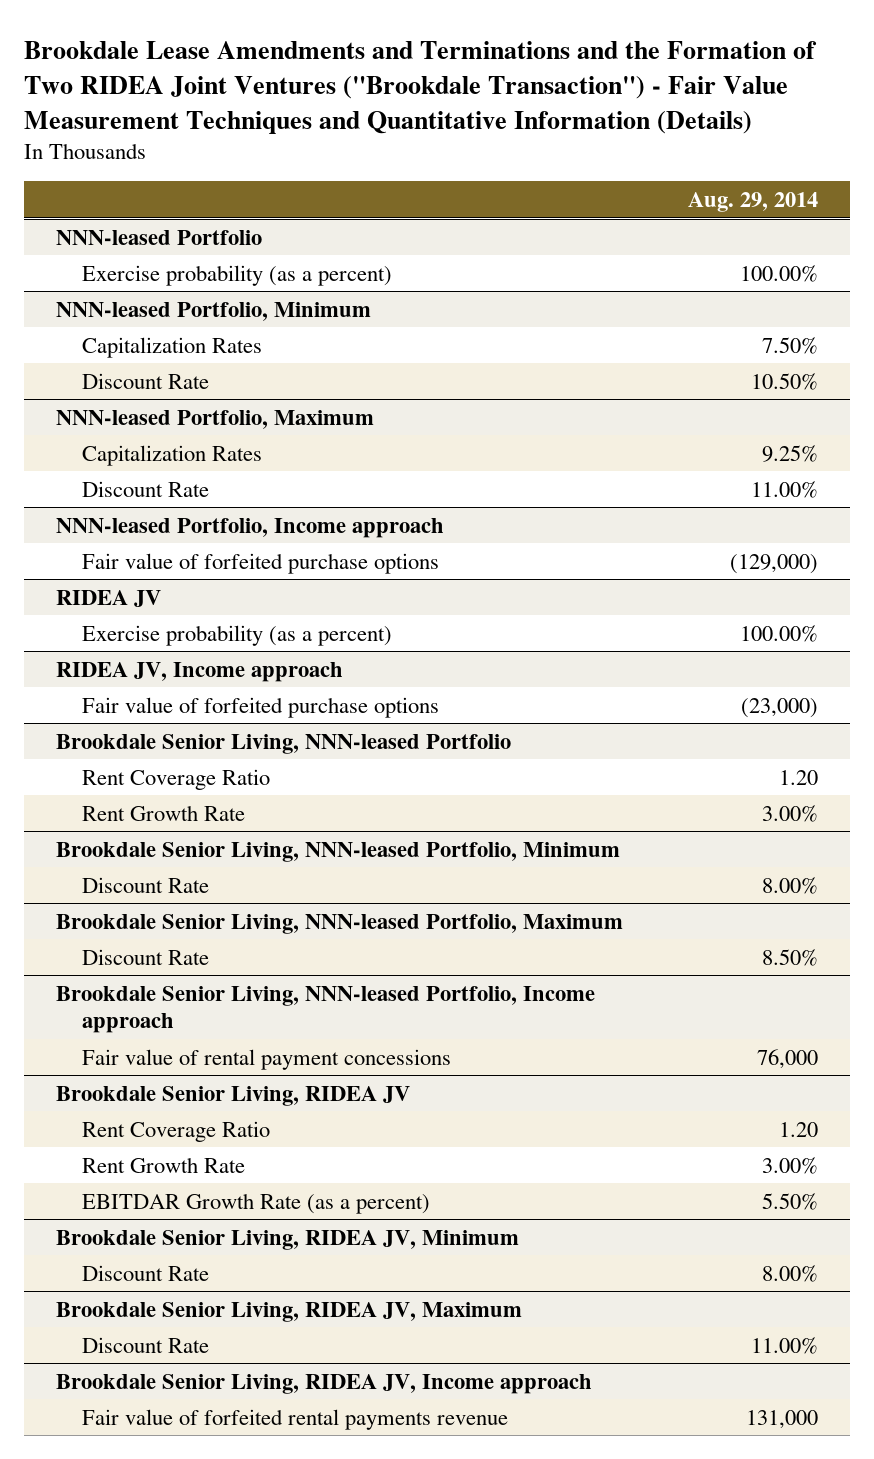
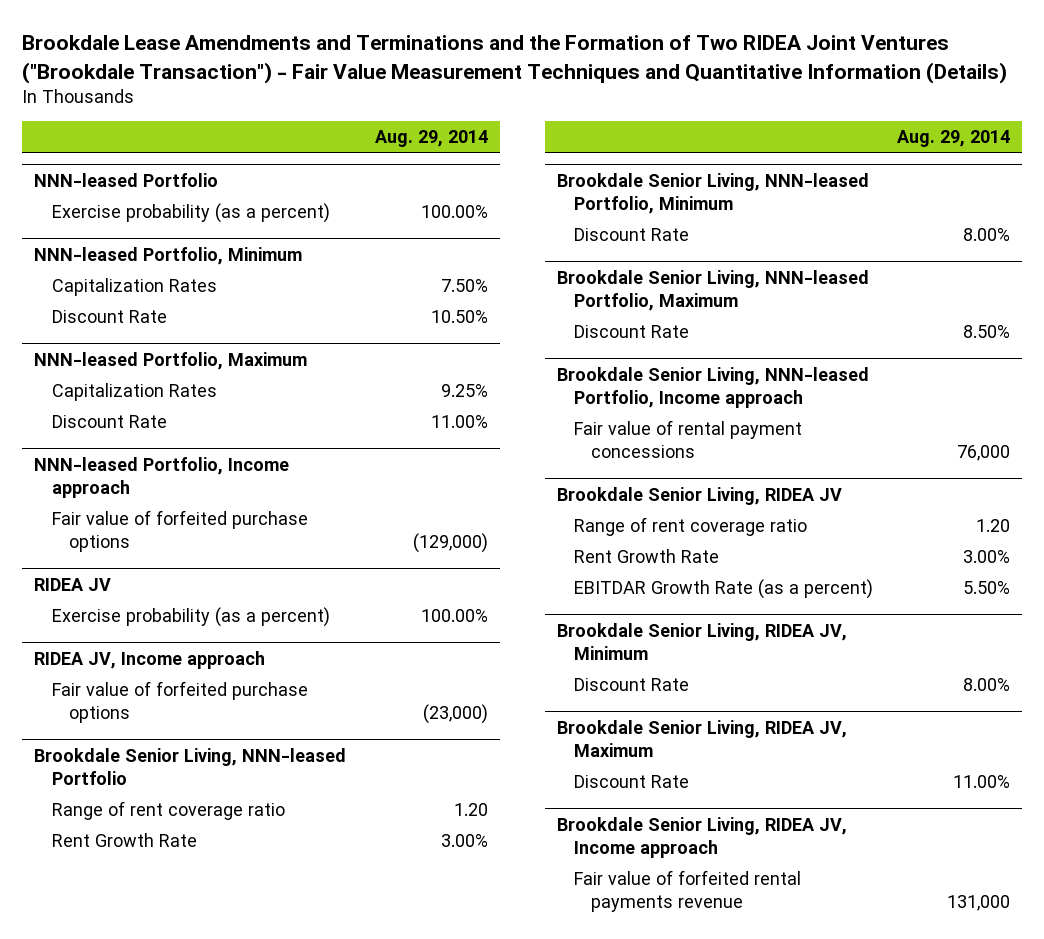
@ Brookdale Senior Living, NNN-leased Portfolio
- Rent Coverage Ratio | 1.20
+ Range of rent coverage ratio | 1.20
@ Brookdale Senior Living, RIDEA JV
- Rent Coverage Ratio | 1.20
+ Range of rent coverage ratio | 1.20

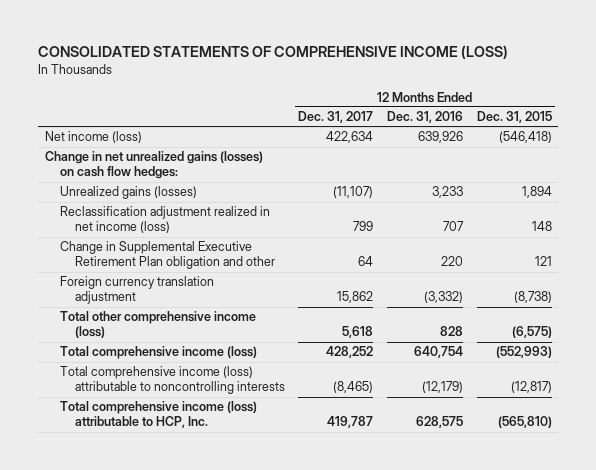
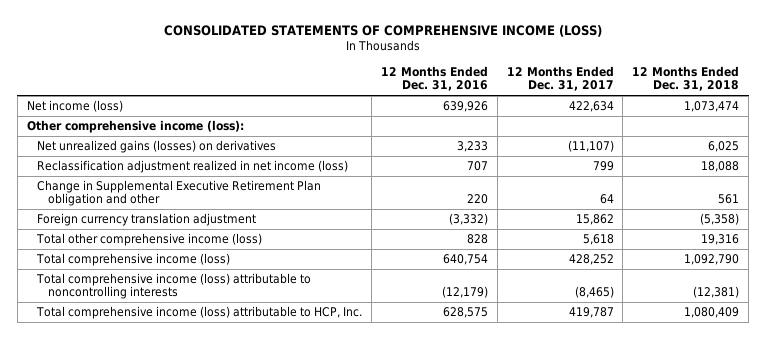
- | 12 Months Ended Dec. 31, 2017 | 12 Months Ended Dec. 31, 2016 | 12 Months Ended Dec. 31, 2015
+ | 12 Months Ended Dec. 31, 2016 | 12 Months Ended Dec. 31, 2017 | 12 Months Ended Dec. 31, 2018
- Change in net unrealized gains (losses) on cash flow hedges:
- Unrealized gains (losses) | (11,107) | 3,233 | 1,894
+ Other comprehensive income (loss):
+ Net unrealized gains (losses) on derivatives | 3,233 | (11,107) | 6,025

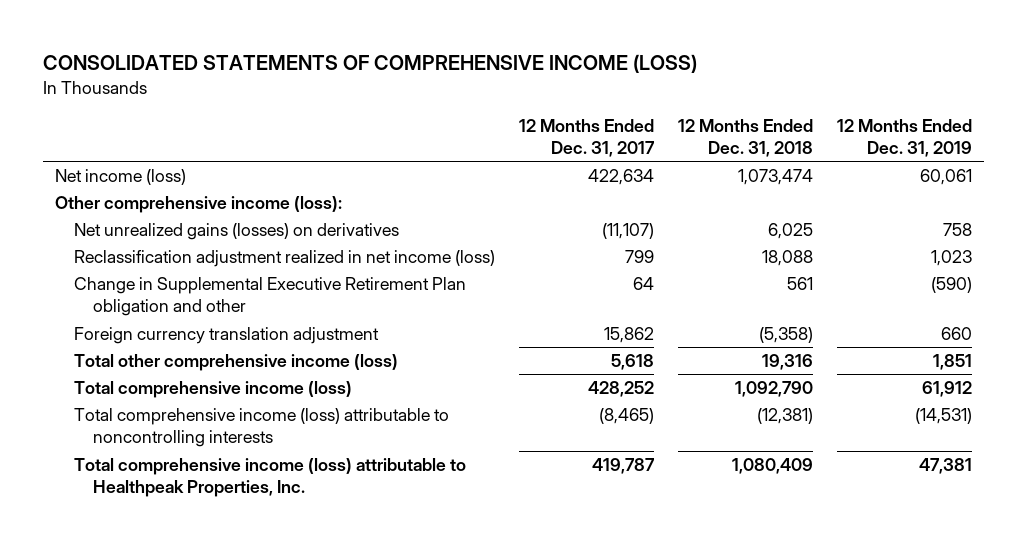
- | 12 Months Ended Dec. 31, 2016 | 12 Months Ended Dec. 31, 2017 | 12 Months Ended Dec. 31, 2018
+ | 12 Months Ended Dec. 31, 2017 | 12 Months Ended Dec. 31, 2018 | 12 Months Ended Dec. 31, 2019
- Total comprehensive income (loss) attributable to HCP, Inc. | 628,575 | 419,787 | 1,080,409
+ Total comprehensive income (loss) attributable to Healthpeak Properties, Inc. | 419,787 | 1,080,409 | 47,381

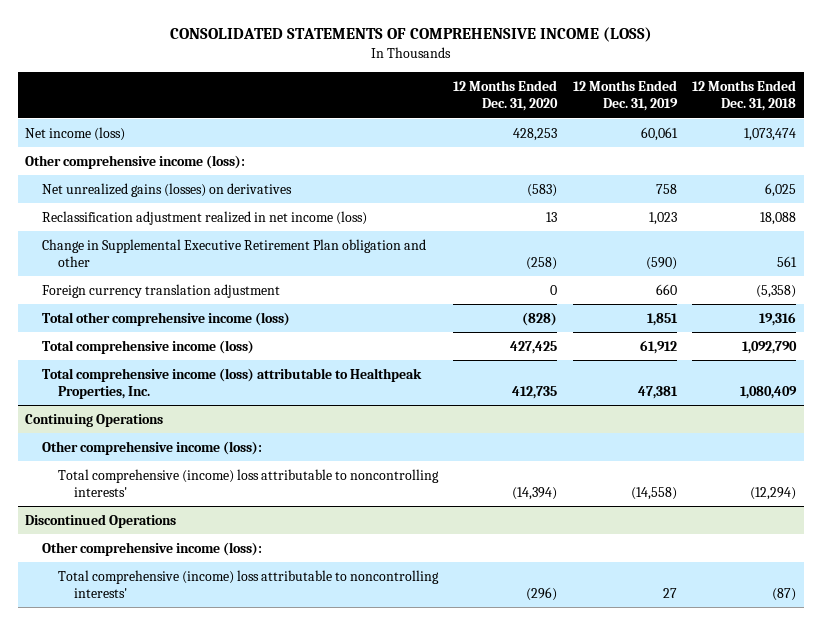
- | 12 Months Ended Dec. 31, 2017 | 12 Months Ended Dec. 31, 2018 | 12 Months Ended Dec. 31, 2019
+ | 12 Months Ended Dec. 31, 2020 | 12 Months Ended Dec. 31, 2019 | 12 Months Ended Dec. 31, 2018
- Total comprehensive income (loss) attributable to noncontrolling interests | (8,465) | (12,381) | (14,531)
+ Continuing Operations
+ Other comprehensive income (loss):
+ Total comprehensive (income) loss attributable to noncontrolling interests' | (14,394) | (14,558) | (12,294)
+ Discontinued Operations
+ Other comprehensive income (loss):
+ Total comprehensive (income) loss attributable to noncontrolling interests' | (296) | 27 | (87)

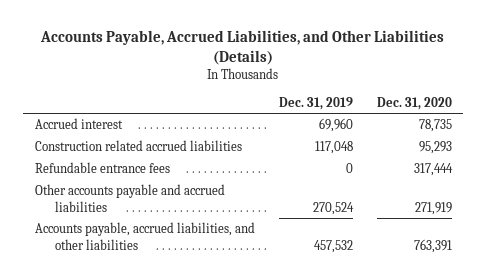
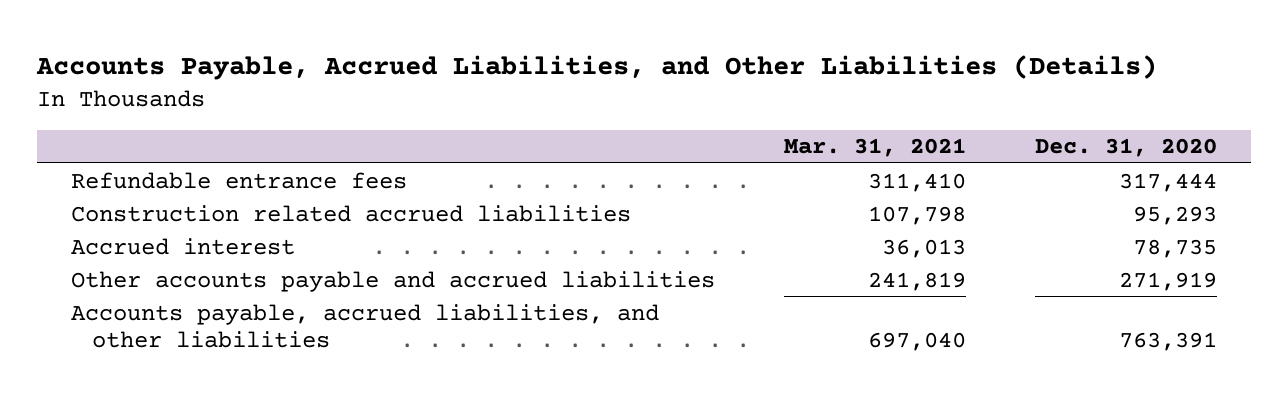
- | Dec. 31, 2019 | Dec. 31, 2020
+ | Mar. 31, 2021 | Dec. 31, 2020
moved down: Construction related accrued liabilities | 107,798 | 95,293
moved down: Accrued interest | 36,013 | 78,735

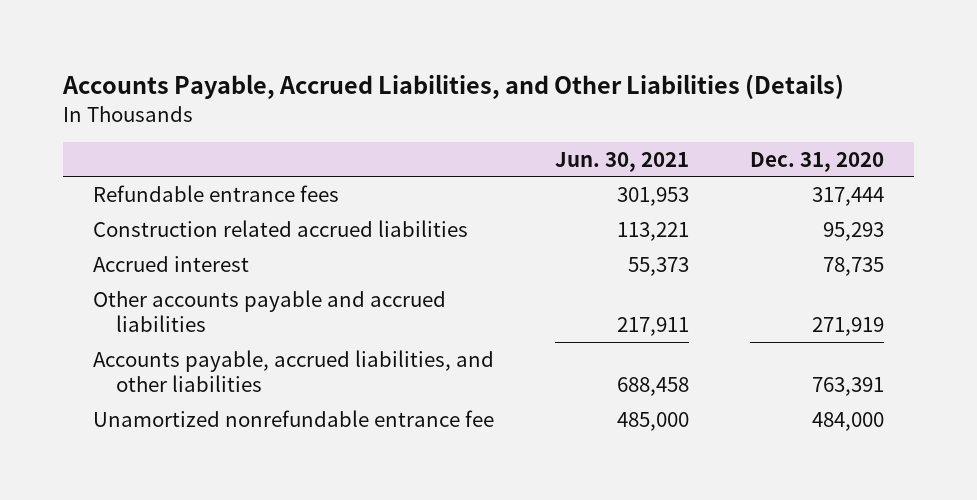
- | Mar. 31, 2021 | Dec. 31, 2020
+ | Jun. 30, 2021 | Dec. 31, 2020
+ Unamortized nonrefundable entrance fee | 485,000 | 484,000

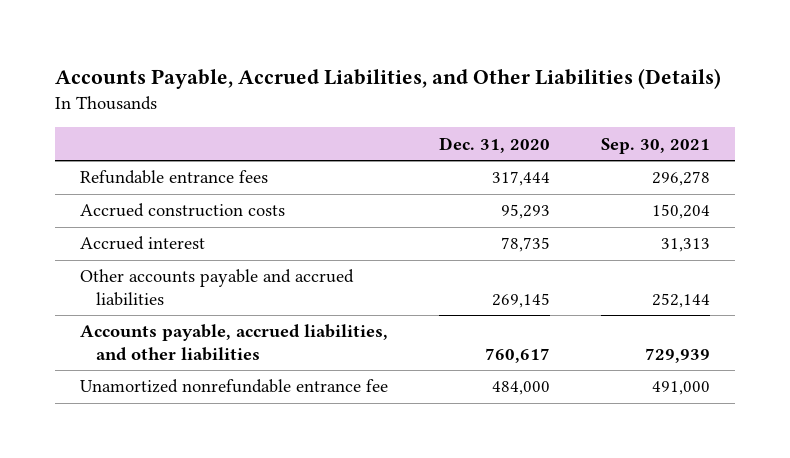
- | Jun. 30, 2021 | Dec. 31, 2020
+ | Dec. 31, 2020 | Sep. 30, 2021
- Construction related accrued liabilities | 113,221 | 95,293
+ Accrued construction costs | 95,293 | 150,204
- Other accounts payable and accrued liabilities | 217,911 | 271,919
- Accounts payable, accrued liabilities, and other liabilities | 688,458 | 763,391
+ Other accounts payable and accrued liabilities | 269,145 | 252,144
+ Accounts payable, accrued liabilities, and other liabilities | 760,617 | 729,939

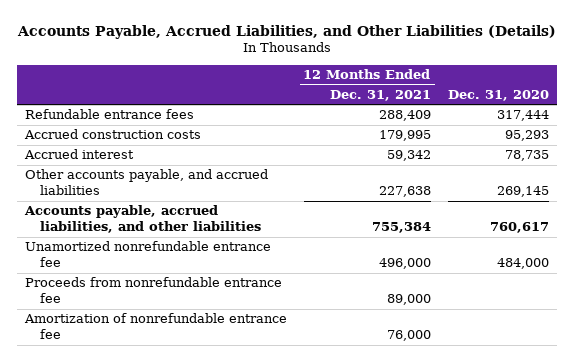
- | Dec. 31, 2020 | Sep. 30, 2021
+ | 12 Months Ended Dec. 31, 2021 | Dec. 31, 2020
- Other accounts payable and accrued liabilities | 269,145 | 252,144
+ Other accounts payable, and accrued liabilities | 227,638 | 269,145
+ Proceeds from nonrefundable entrance fee | 89,000 |
+ Amortization of nonrefundable entrance fee | 76,000 |

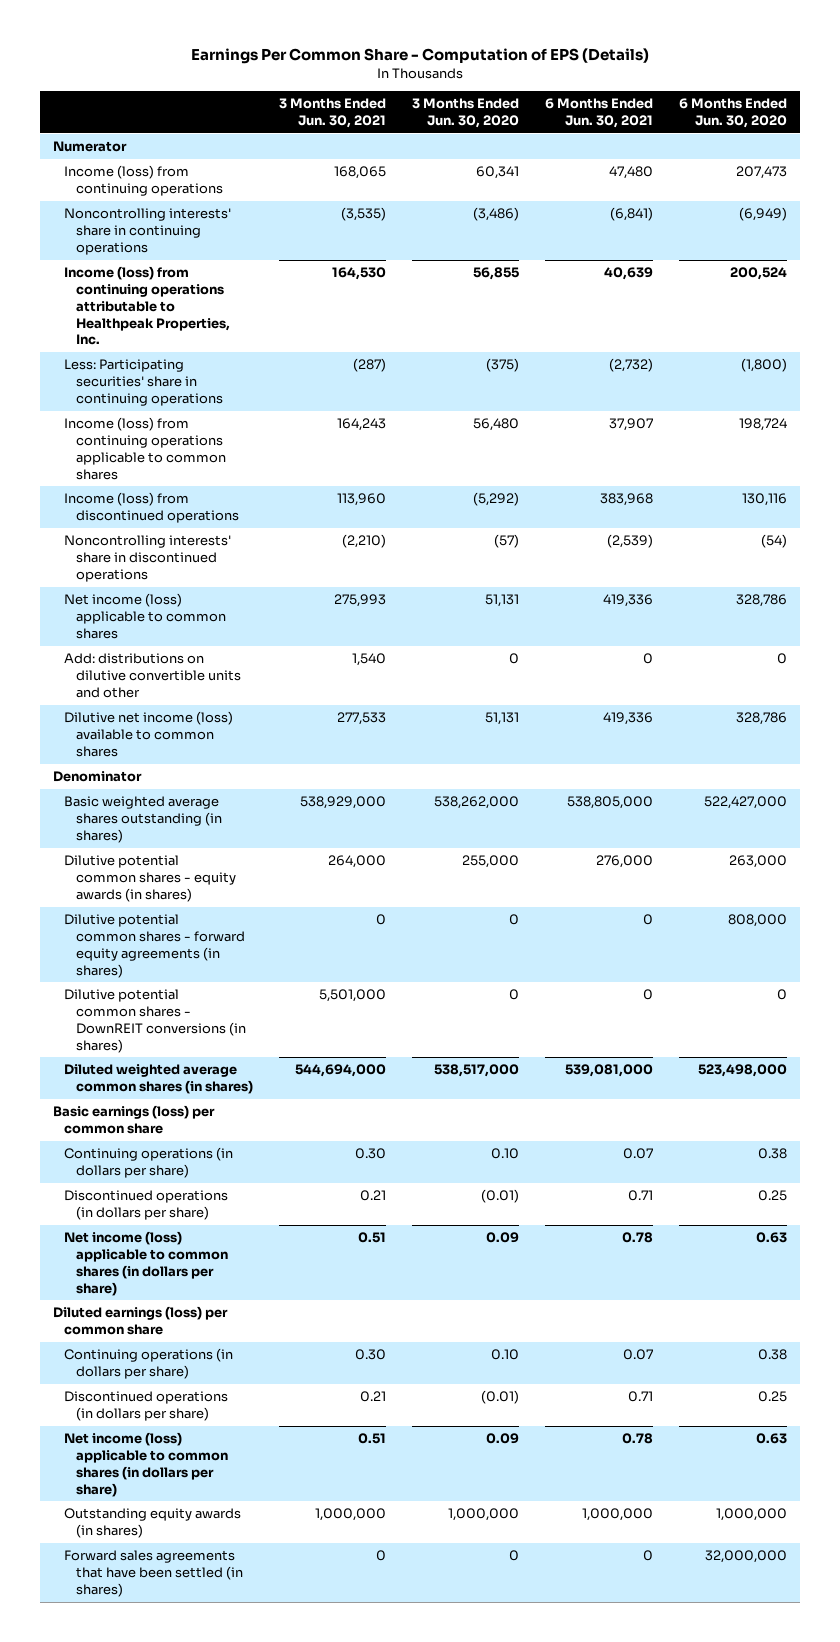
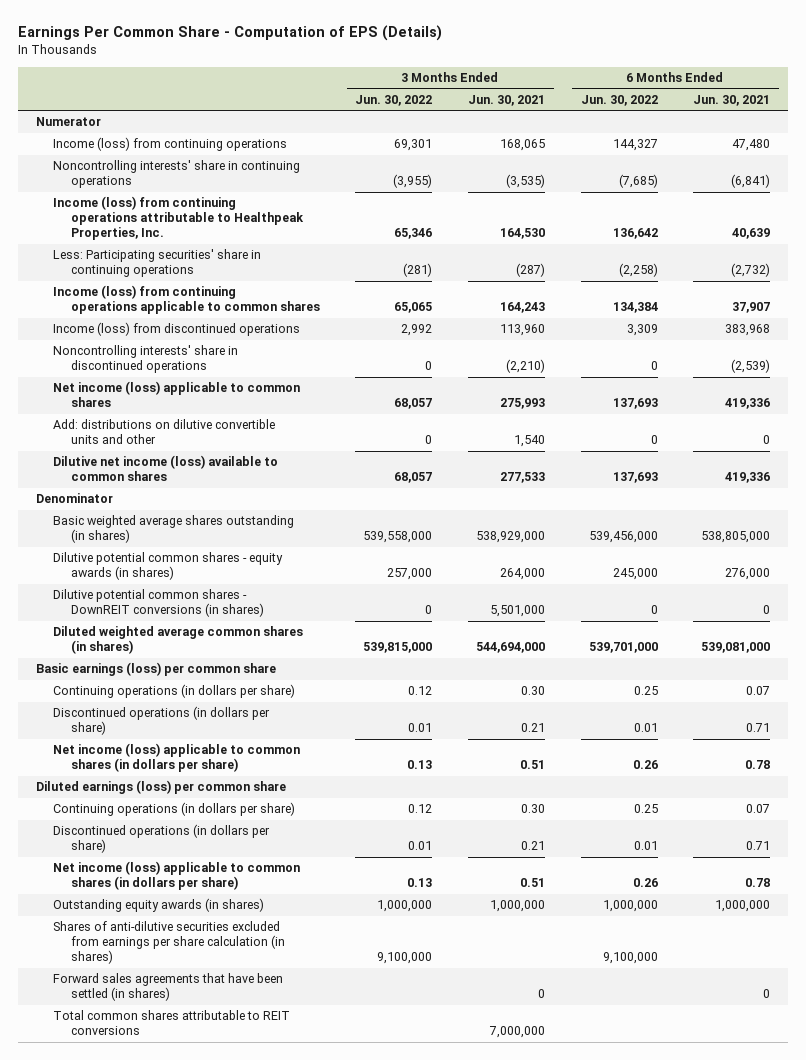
- | 3 Months Ended Jun. 30, 2021 | 3 Months Ended Jun. 30, 2020 | 6 Months Ended Jun. 30, 2021 | 6 Months Ended Jun. 30, 2020
+ | 3 Months Ended Jun. 30, 2022 | 3 Months Ended Jun. 30, 2021 | 6 Months Ended Jun. 30, 2022 | 6 Months Ended Jun. 30, 2021
- Dilutive potential common shares - forward equity agreements (in shares) | 0 | 0 | 0 | 808,000
+ Shares of anti-dilutive securities excluded from earnings per share calculation (in shares) | 9,100,000 | | 9,100,000 |
+ Total common shares attributable to REIT conversions | | 7,000,000 | |

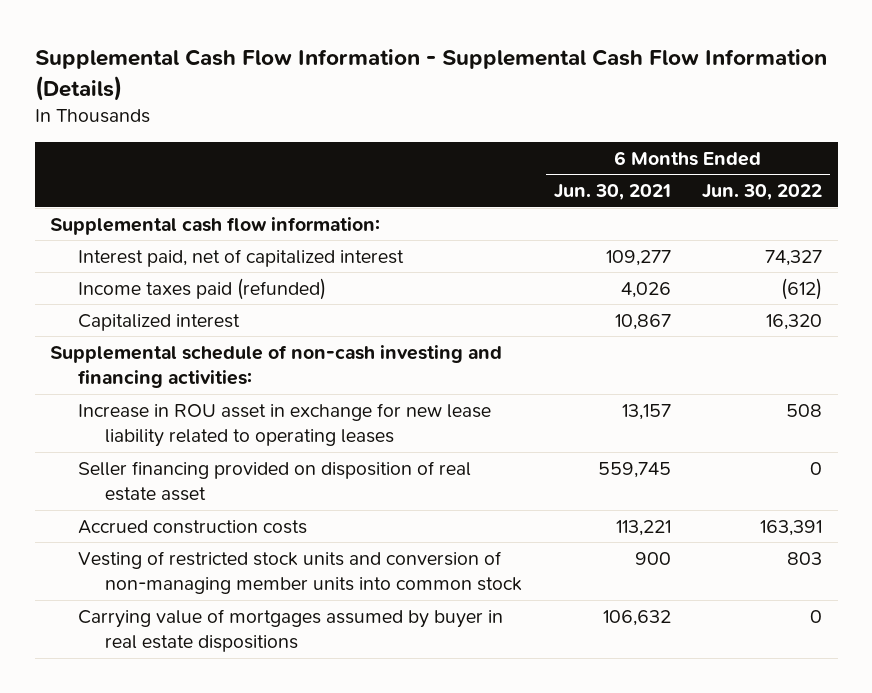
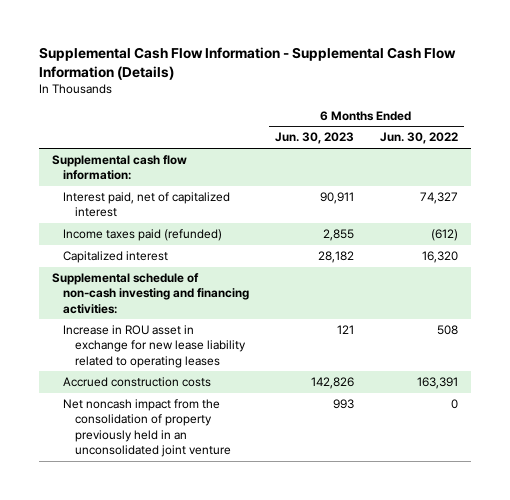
- | 6 Months Ended Jun. 30, 2021 | 6 Months Ended Jun. 30, 2022
+ | 6 Months Ended Jun. 30, 2023 | 6 Months Ended Jun. 30, 2022
- Seller financing provided on disposition of real estate asset | 559,745 | 0
- Vesting of restricted stock units and conversion of non-managing member units into common stock | 900 | 803
- Carrying value of mortgages assumed by buyer in real estate dispositions | 106,632 | 0
+ Net noncash impact from the consolidation of property previously held in an unconsolidated joint venture | 993 | 0

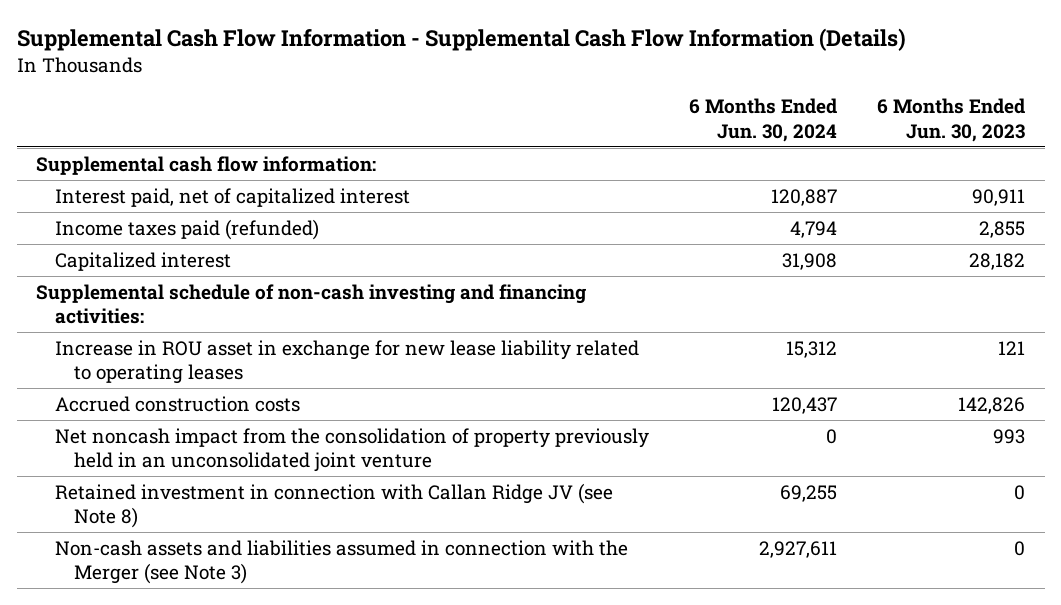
- | 6 Months Ended Jun. 30, 2023 | 6 Months Ended Jun. 30, 2022
+ | 6 Months Ended Jun. 30, 2024 | 6 Months Ended Jun. 30, 2023
+ Retained investment in connection with Callan Ridge JV (see Note 8) | 69,255 | 0
+ Non-cash assets and liabilities assumed in connection with the Merger (see Note 3) | 2,927,611 | 0

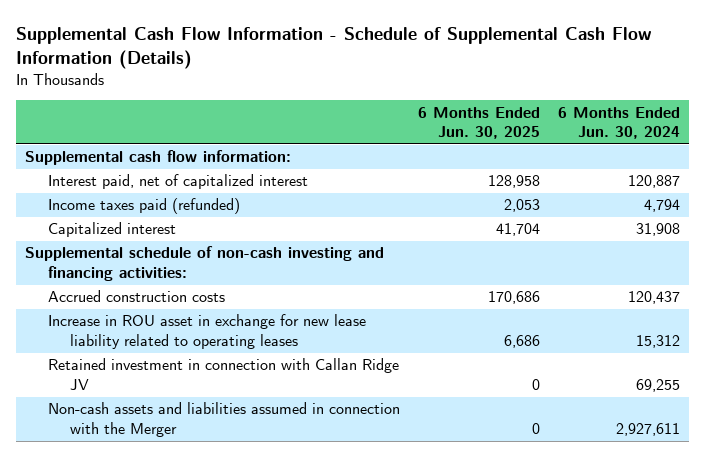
- Supplemental Cash Flow Information - Supplemental Cash Flow Information (Details)
+ Supplemental Cash Flow Information - Schedule of Supplemental Cash Flow Information (Details)
- | 6 Months Ended Jun. 30, 2024 | 6 Months Ended Jun. 30, 2023
+ | 6 Months Ended Jun. 30, 2025 | 6 Months Ended Jun. 30, 2024
- Net noncash impact from the consolidation of property previously held in an unconsolidated joint venture | 0 | 993
- Retained investment in connection with Callan Ridge JV (see Note 8) | 69,255 | 0
- Non-cash assets and liabilities assumed in connection with the Merger (see Note 3) | 2,927,611 | 0
moved down: Increase in ROU asset in exchange for new lease liability related to operating leases | 6,686 | 15,312
+ Retained investment in connection with Callan Ridge JV | 0 | 69,255
+ Non-cash assets and liabilities assumed in connection with the Merger | 0 | 2,927,611

